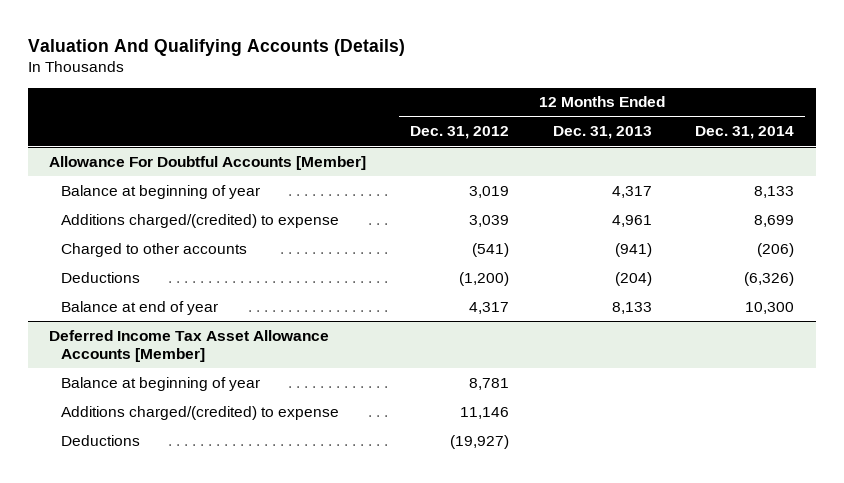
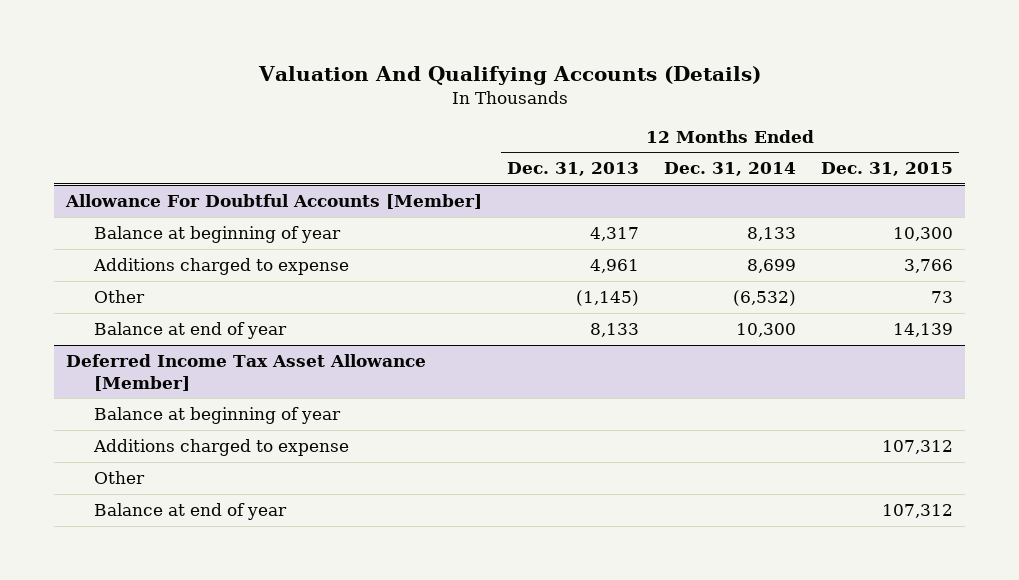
- | 12 Months Ended Dec. 31, 2012 | 12 Months Ended Dec. 31, 2013 | 12 Months Ended Dec. 31, 2014
+ | 12 Months Ended Dec. 31, 2013 | 12 Months Ended Dec. 31, 2014 | 12 Months Ended Dec. 31, 2015
@ Allowance For Doubtful Accounts [Member]
- Additions charged/(credited) to expense | 3,039 | 4,961 | 8,699
- Charged to other accounts | (541) | (941) | (206)
- Deductions | (1,200) | (204) | (6,326)
+ Additions charged to expense | 4,961 | 8,699 | 3,766
+ Other | (1,145) | (6,532) | 73
- Deferred Income Tax Asset Allowance Accounts [Member]
+ Deferred Income Tax Asset Allowance [Member]
- Additions charged/(credited) to expense | 11,146 | |
- Deductions | (19,927) | |
+ Additions charged to expense | | | 107,312
+ Other
+ Balance at end of year | | | 107,312

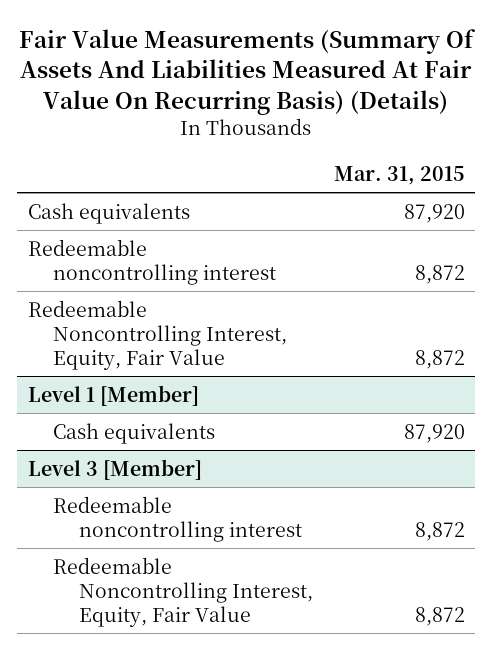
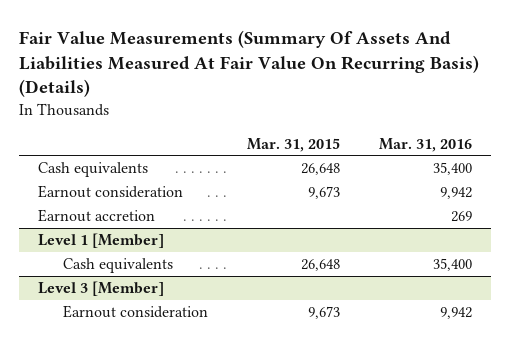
- | Mar. 31, 2015
+ | Mar. 31, 2015 | Mar. 31, 2016
- Cash equivalents | 87,920
- Redeemable noncontrolling interest | 8,872
- Redeemable Noncontrolling Interest, Equity, Fair Value | 8,872
+ Cash equivalents | 26,648 | 35,400
+ Earnout consideration | 9,673 | 9,942
+ Earnout accretion | | 269
@ Level 1 [Member]
- Cash equivalents | 87,920
+ Cash equivalents | 26,648 | 35,400
@ Level 3 [Member]
- Redeemable noncontrolling interest | 8,872
- Redeemable Noncontrolling Interest, Equity, Fair Value | 8,872
+ Earnout consideration | 9,673 | 9,942

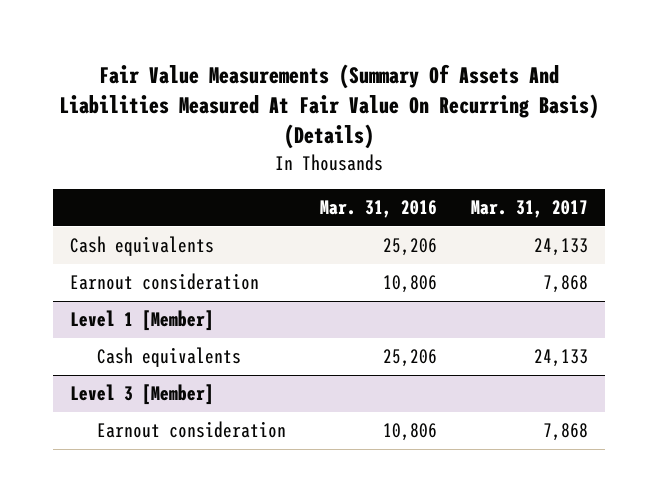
- | Mar. 31, 2015 | Mar. 31, 2016
+ | Mar. 31, 2016 | Mar. 31, 2017
- Cash equivalents | 26,648 | 35,400
- Earnout consideration | 9,673 | 9,942
- Earnout accretion | | 269
+ Cash equivalents | 25,206 | 24,133
+ Earnout consideration | 10,806 | 7,868
@ Level 1 [Member]
- Cash equivalents | 26,648 | 35,400
+ Cash equivalents | 25,206 | 24,133
@ Level 3 [Member]
- Earnout consideration | 9,673 | 9,942
+ Earnout consideration | 10,806 | 7,868

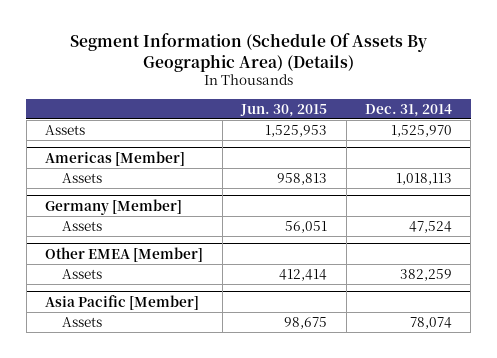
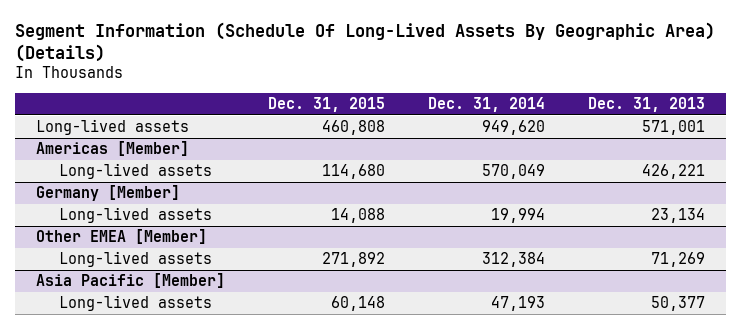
- Segment Information (Schedule Of Assets By Geographic Area) (Details)
+ Segment Information (Schedule Of Long-Lived Assets By Geographic Area) (Details)
- | Jun. 30, 2015 | Dec. 31, 2014
+ | Dec. 31, 2015 | Dec. 31, 2014 | Dec. 31, 2013
- Assets | 1,525,953 | 1,525,970
+ Long-lived assets | 460,808 | 949,620 | 571,001
@ Americas [Member]
- Assets | 958,813 | 1,018,113
+ Long-lived assets | 114,680 | 570,049 | 426,221
@ Germany [Member]
- Assets | 56,051 | 47,524
+ Long-lived assets | 14,088 | 19,994 | 23,134
@ Other EMEA [Member]
- Assets | 412,414 | 382,259
+ Long-lived assets | 271,892 | 312,384 | 71,269
@ Asia Pacific [Member]
- Assets | 98,675 | 78,074
+ Long-lived assets | 60,148 | 47,193 | 50,377

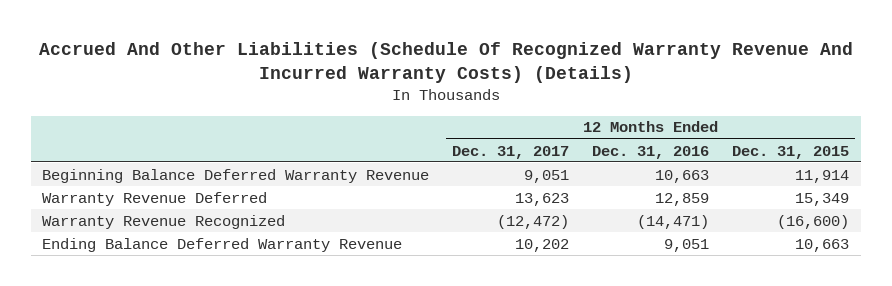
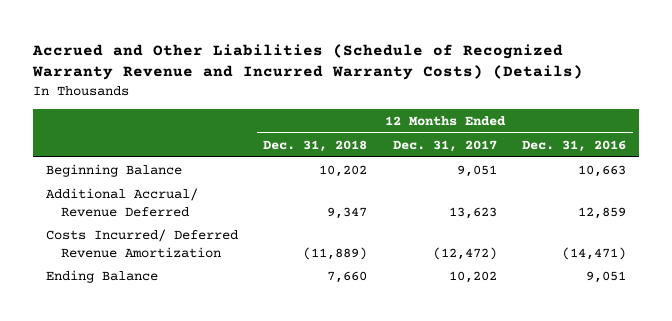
- Accrued And Other Liabilities (Schedule Of Recognized Warranty Revenue And Incurred Warranty Costs) (Details)
+ Accrued and Other Liabilities (Schedule of Recognized Warranty Revenue and Incurred Warranty Costs) (Details)
- | 12 Months Ended Dec. 31, 2017 | 12 Months Ended Dec. 31, 2016 | 12 Months Ended Dec. 31, 2015
+ | 12 Months Ended Dec. 31, 2018 | 12 Months Ended Dec. 31, 2017 | 12 Months Ended Dec. 31, 2016
- Beginning Balance Deferred Warranty Revenue | 9,051 | 10,663 | 11,914
- Warranty Revenue Deferred | 13,623 | 12,859 | 15,349
- Warranty Revenue Recognized | (12,472) | (14,471) | (16,600)
- Ending Balance Deferred Warranty Revenue | 10,202 | 9,051 | 10,663
+ Beginning Balance | 10,202 | 9,051 | 10,663
+ Additional Accrual/ Revenue Deferred | 9,347 | 13,623 | 12,859
+ Costs Incurred/ Deferred Revenue Amortization | (11,889) | (12,472) | (14,471)
+ Ending Balance | 7,660 | 10,202 | 9,051

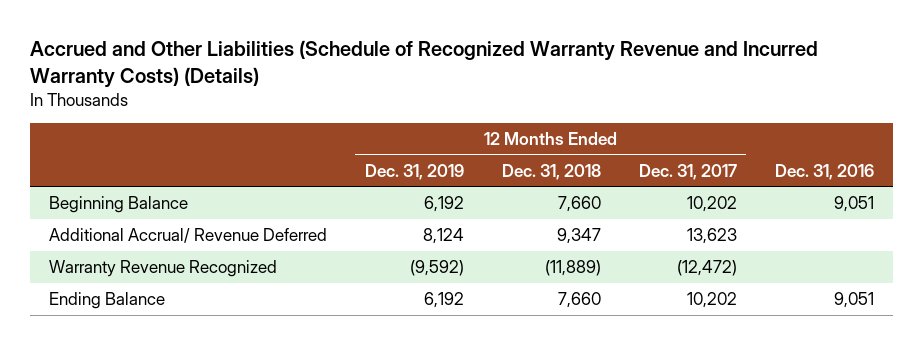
- | 12 Months Ended Dec. 31, 2018 | 12 Months Ended Dec. 31, 2017 | 12 Months Ended Dec. 31, 2016
+ | 12 Months Ended Dec. 31, 2019 | 12 Months Ended Dec. 31, 2018 | 12 Months Ended Dec. 31, 2017 | Dec. 31, 2016
- Beginning Balance | 10,202 | 9,051 | 10,663
+ Beginning Balance | 6,192 | 7,660 | 10,202 | 9,051
- Costs Incurred/ Deferred Revenue Amortization | (11,889) | (12,472) | (14,471)
+ Warranty Revenue Recognized | (9,592) | (11,889) | (12,472) |

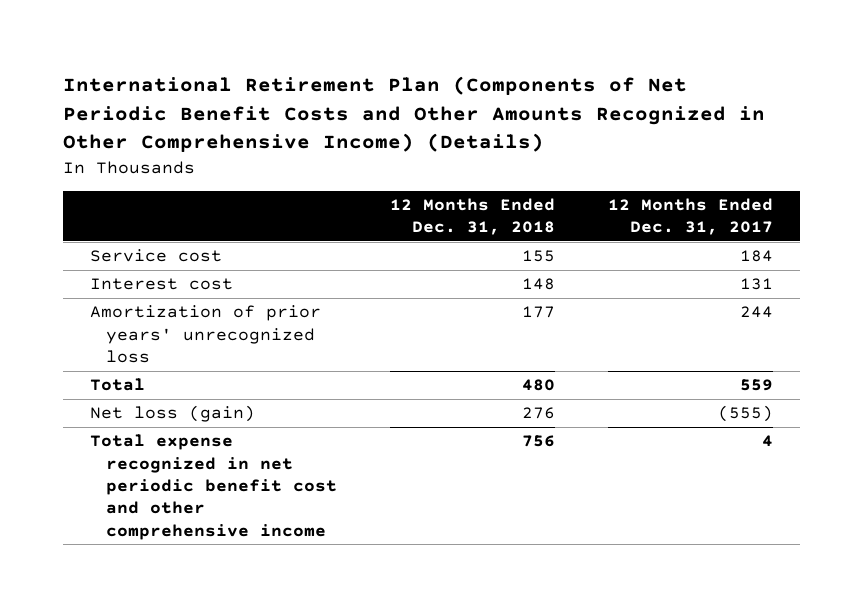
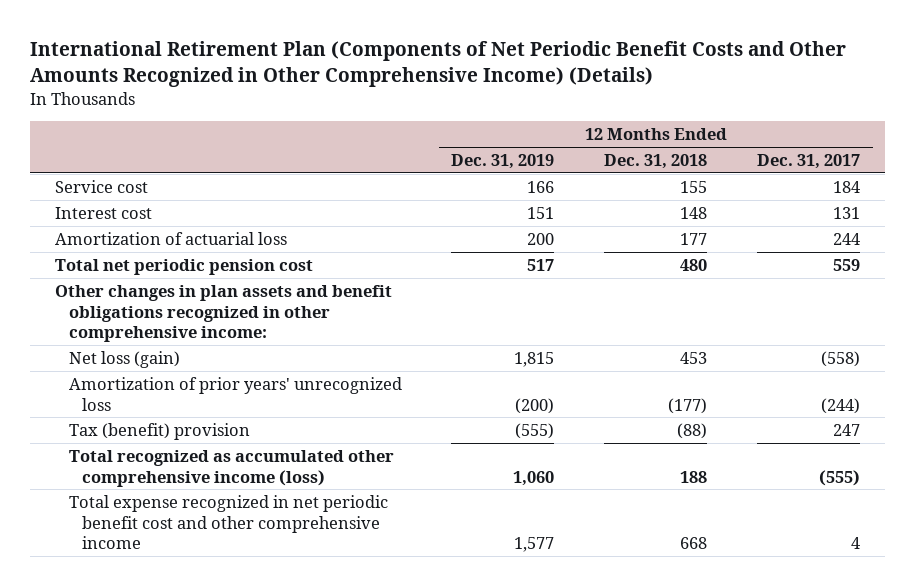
- | 12 Months Ended Dec. 31, 2018 | 12 Months Ended Dec. 31, 2017
+ | 12 Months Ended Dec. 31, 2019 | 12 Months Ended Dec. 31, 2018 | 12 Months Ended Dec. 31, 2017
- Amortization of prior years' unrecognized loss | 177 | 244
- Total | 480 | 559
- Net loss (gain) | 276 | (555)
- Total expense recognized in net periodic benefit cost and other comprehensive income | 756 | 4
+ Amortization of actuarial loss | 200 | 177 | 244
+ Total net periodic pension cost | 517 | 480 | 559
+ Other changes in plan assets and benefit obligations recognized in other comprehensive income:
+ Net loss (gain) | 1,815 | 453 | (558)
+ Amortization of prior years' unrecognized loss | (200) | (177) | (244)
+ Tax (benefit) provision | (555) | (88) | 247
+ Total recognized as accumulated other comprehensive income (loss) | 1,060 | 188 | (555)
+ Total expense recognized in net periodic benefit cost and other comprehensive income | 1,577 | 668 | 4

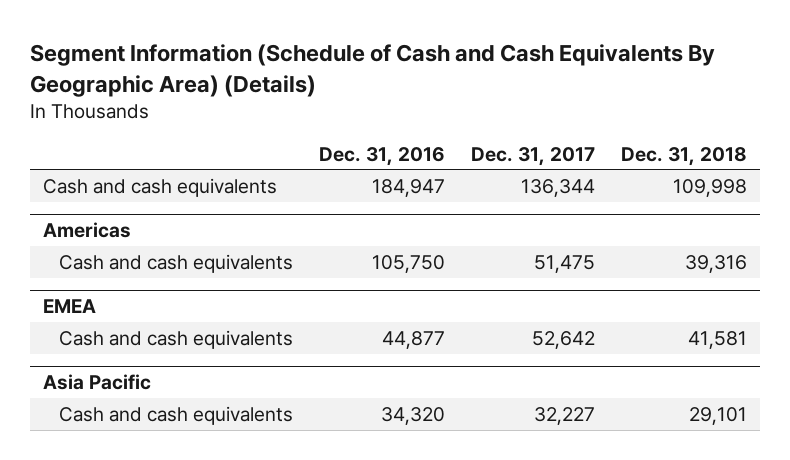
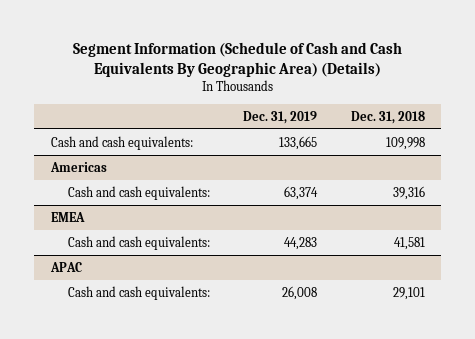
- | Dec. 31, 2016 | Dec. 31, 2017 | Dec. 31, 2018
+ | Dec. 31, 2019 | Dec. 31, 2018
- Cash and cash equivalents | 184,947 | 136,344 | 109,998
+ Cash and cash equivalents: | 133,665 | 109,998
@ Americas
- Cash and cash equivalents | 105,750 | 51,475 | 39,316
+ Cash and cash equivalents: | 63,374 | 39,316
@ EMEA
- Cash and cash equivalents | 44,877 | 52,642 | 41,581
- Asia Pacific
- Cash and cash equivalents | 34,320 | 32,227 | 29,101
@ EMEA
+ Cash and cash equivalents: | 44,283 | 41,581
+ APAC
+ Cash and cash equivalents: | 26,008 | 29,101

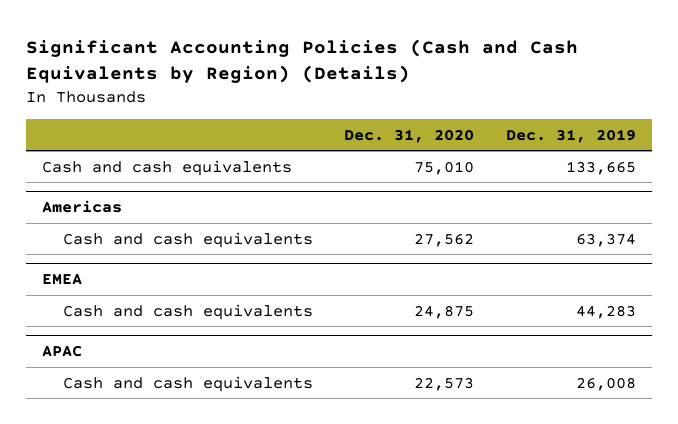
- Segment Information (Schedule of Cash and Cash Equivalents By Geographic Area) (Details)
+ Significant Accounting Policies (Cash and Cash Equivalents by Region) (Details)
- | Dec. 31, 2019 | Dec. 31, 2018
+ | Dec. 31, 2020 | Dec. 31, 2019
- Cash and cash equivalents: | 133,665 | 109,998
+ Cash and cash equivalents | 75,010 | 133,665
@ Americas
- Cash and cash equivalents: | 63,374 | 39,316
+ Cash and cash equivalents | 27,562 | 63,374
@ EMEA
- Cash and cash equivalents: | 44,283 | 41,581
+ Cash and cash equivalents | 24,875 | 44,283
@ APAC
- Cash and cash equivalents: | 26,008 | 29,101
+ Cash and cash equivalents | 22,573 | 26,008

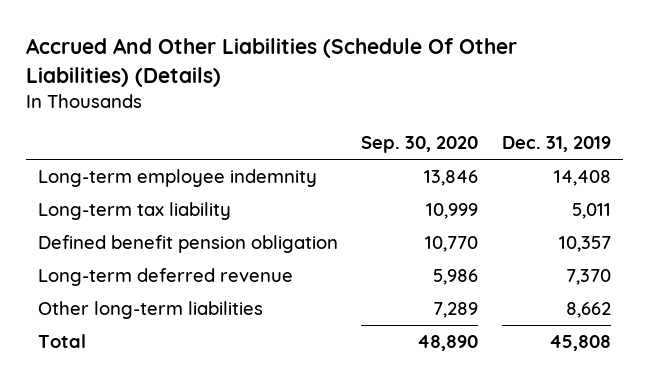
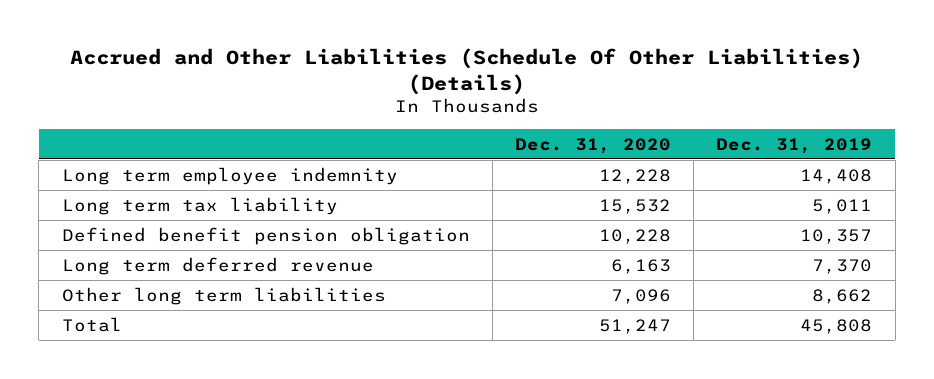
- Accrued And Other Liabilities (Schedule Of Other Liabilities) (Details)
+ Accrued and Other Liabilities (Schedule Of Other Liabilities) (Details)
- | Sep. 30, 2020 | Dec. 31, 2019
+ | Dec. 31, 2020 | Dec. 31, 2019
- Long-term employee indemnity | 13,846 | 14,408
- Long-term tax liability | 10,999 | 5,011
+ Long term employee indemnity | 12,228 | 14,408
+ Long term tax liability | 15,532 | 5,011
- Long-term deferred revenue | 5,986 | 7,370
- Other long-term liabilities | 7,289 | 8,662
+ Long term deferred revenue | 6,163 | 7,370
+ Other long term liabilities | 7,096 | 8,662

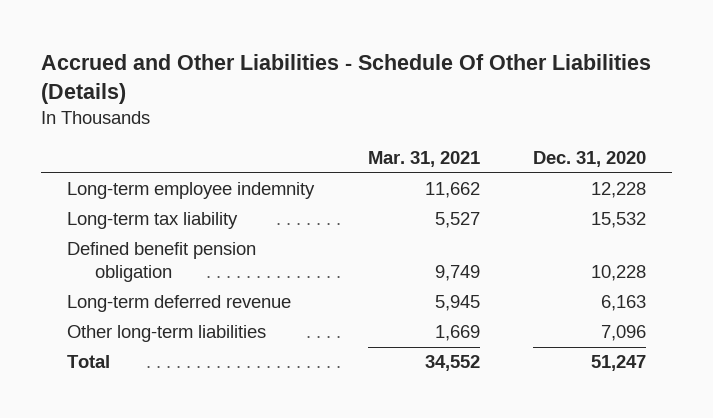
- Accrued and Other Liabilities (Schedule Of Other Liabilities) (Details)
+ Accrued and Other Liabilities - Schedule Of Other Liabilities (Details)
- | Dec. 31, 2020 | Dec. 31, 2019
+ | Mar. 31, 2021 | Dec. 31, 2020
- Long term employee indemnity | 12,228 | 14,408
- Long term tax liability | 15,532 | 5,011
+ Long-term employee indemnity | 11,662 | 12,228
+ Long-term tax liability | 5,527 | 15,532
- Long term deferred revenue | 6,163 | 7,370
- Other long term liabilities | 7,096 | 8,662
+ Long-term deferred revenue | 5,945 | 6,163
+ Other long-term liabilities | 1,669 | 7,096

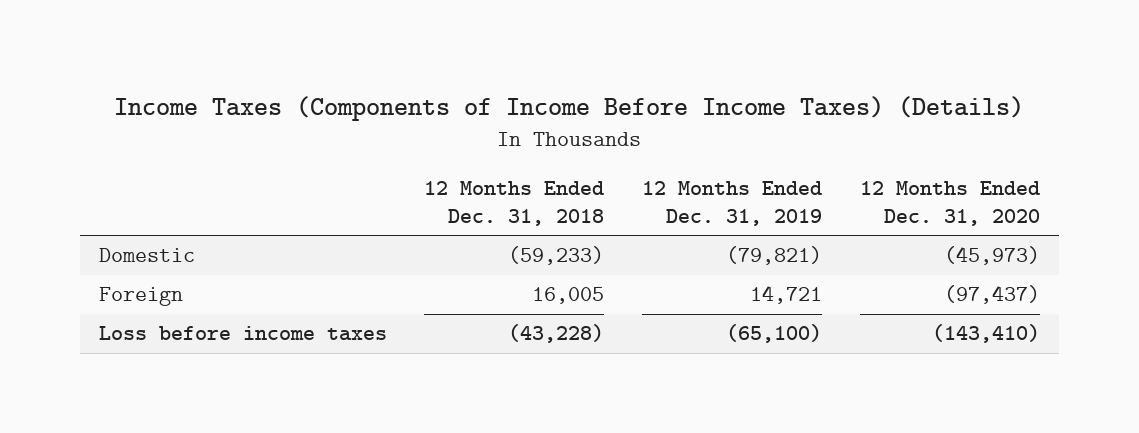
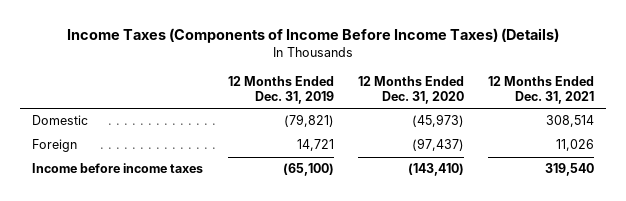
- | 12 Months Ended Dec. 31, 2018 | 12 Months Ended Dec. 31, 2019 | 12 Months Ended Dec. 31, 2020
+ | 12 Months Ended Dec. 31, 2019 | 12 Months Ended Dec. 31, 2020 | 12 Months Ended Dec. 31, 2021
- Loss before income taxes | (43,228) | (65,100) | (143,410)
+ Income before income taxes | (65,100) | (143,410) | 319,540

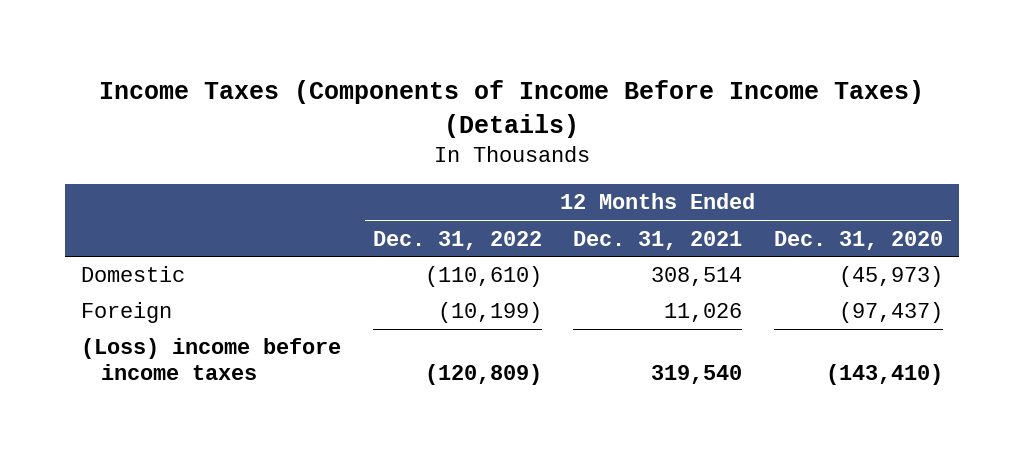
- | 12 Months Ended Dec. 31, 2019 | 12 Months Ended Dec. 31, 2020 | 12 Months Ended Dec. 31, 2021
+ | 12 Months Ended Dec. 31, 2022 | 12 Months Ended Dec. 31, 2021 | 12 Months Ended Dec. 31, 2020
- Income before income taxes | (65,100) | (143,410) | 319,540
+ (Loss) income before income taxes | (120,809) | 319,540 | (143,410)

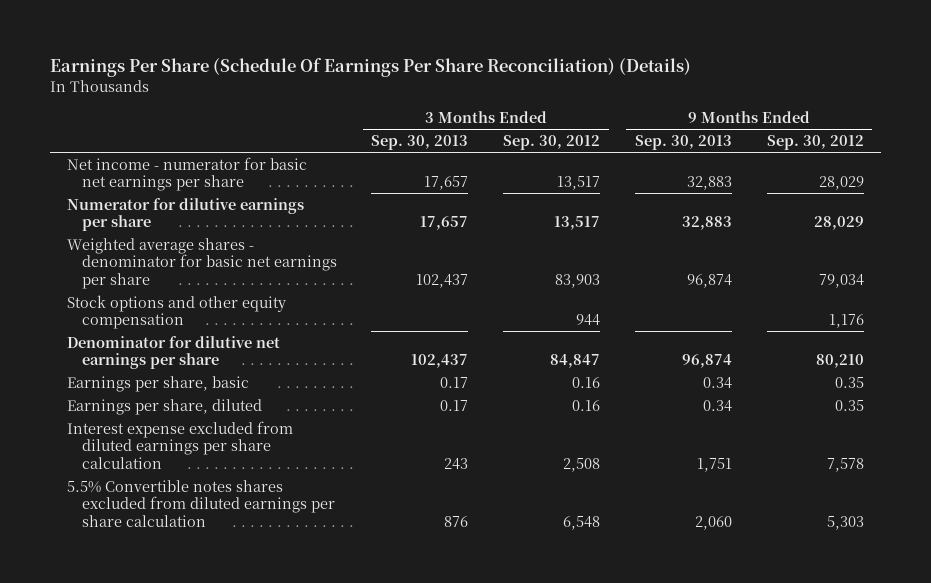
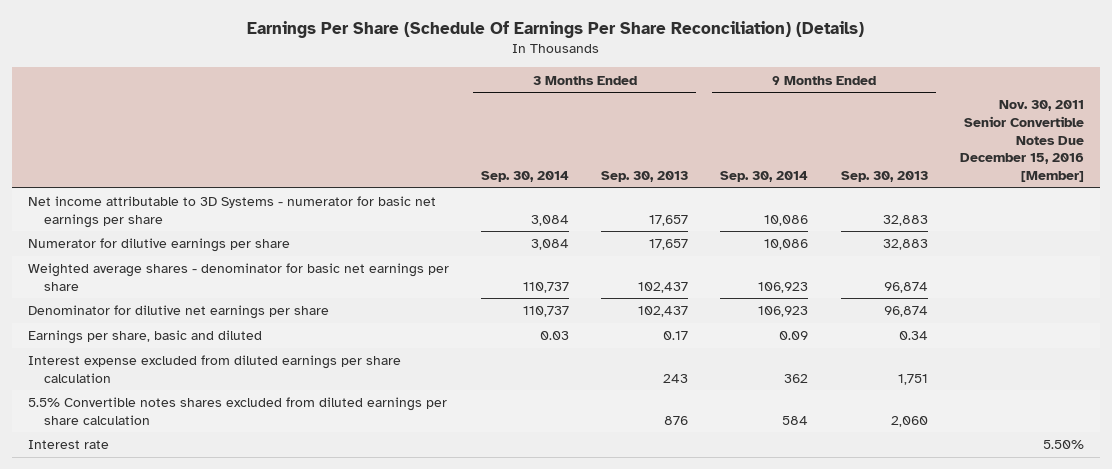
- | 3 Months Ended Sep. 30, 2013 | 3 Months Ended Sep. 30, 2012 | 9 Months Ended Sep. 30, 2013 | 9 Months Ended Sep. 30, 2012
+ | 3 Months Ended Sep. 30, 2014 | 3 Months Ended Sep. 30, 2013 | 9 Months Ended Sep. 30, 2014 | 9 Months Ended Sep. 30, 2013 | Nov. 30, 2011 Senior Convertible Notes Due December 15, 2016 [Member]
- Net income - numerator for basic net earnings per share | 17,657 | 13,517 | 32,883 | 28,029
+ Net income attributable to 3D Systems - numerator for basic net earnings per share | 3,084 | 17,657 | 10,086 | 32,883 |
- Stock options and other equity compensation | | 944 | | 1,176
- Earnings per share, basic | 0.17 | 0.16 | 0.34 | 0.35
- Earnings per share, diluted | 0.17 | 0.16 | 0.34 | 0.35
+ Earnings per share, basic and diluted | 0.03 | 0.17 | 0.09 | 0.34 |
+ Interest rate | | | | | 5.50%

